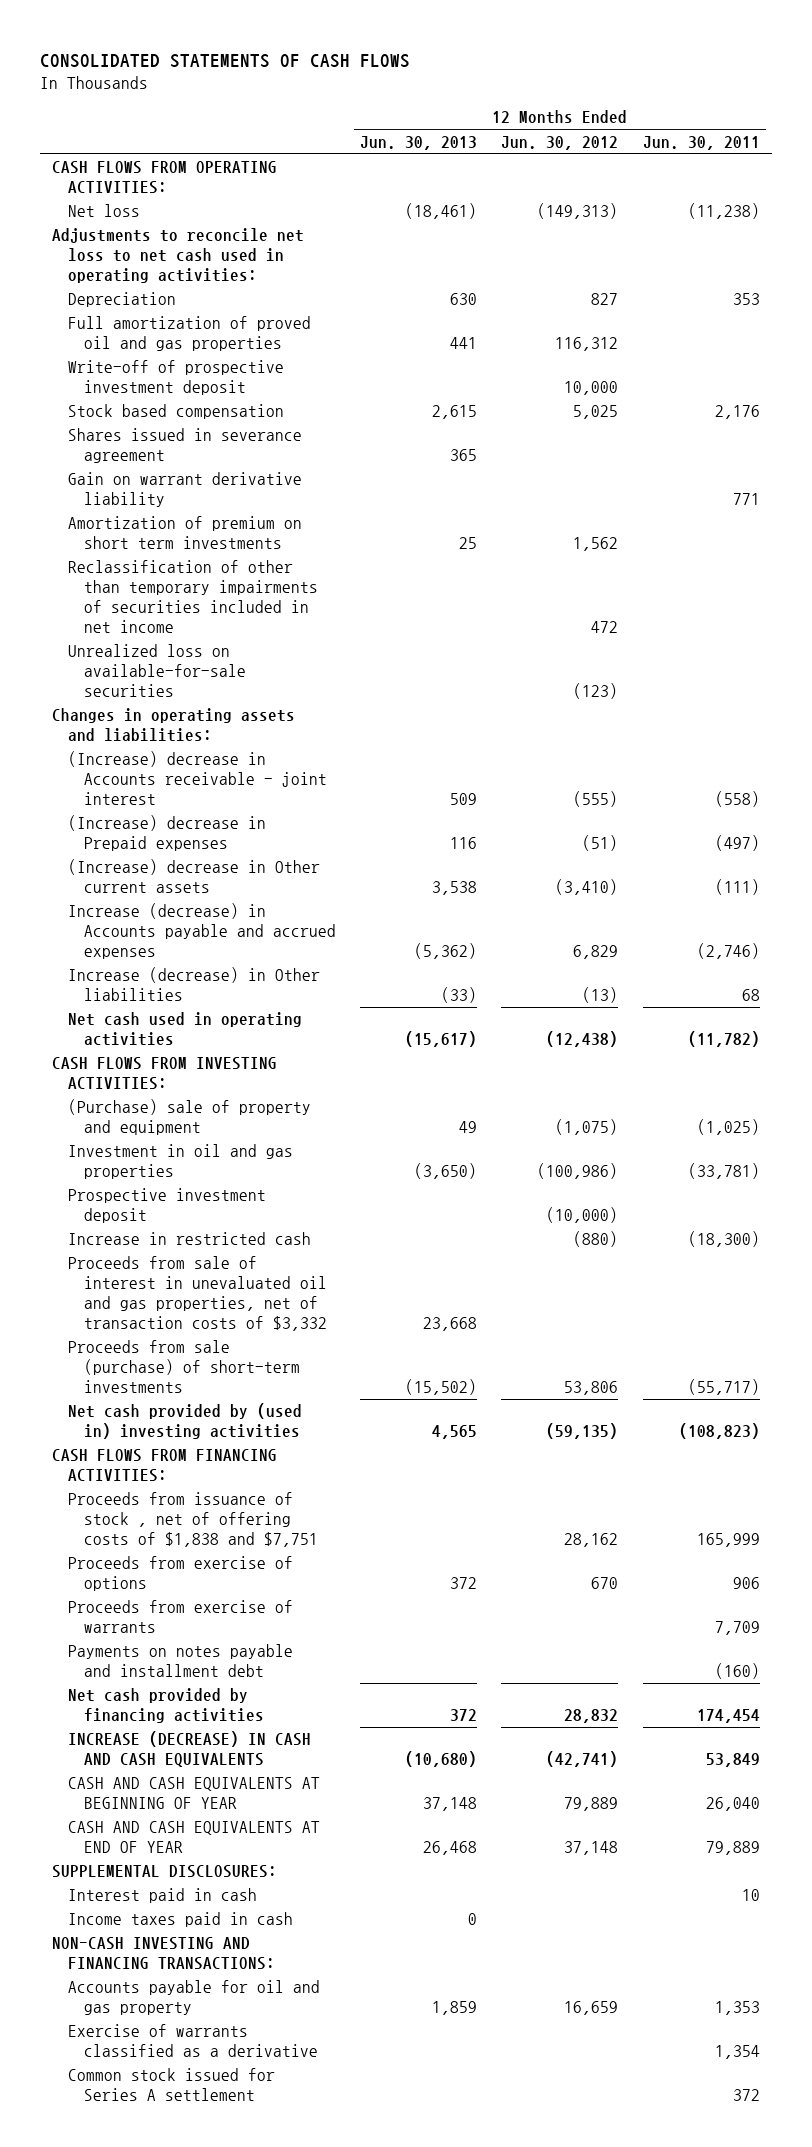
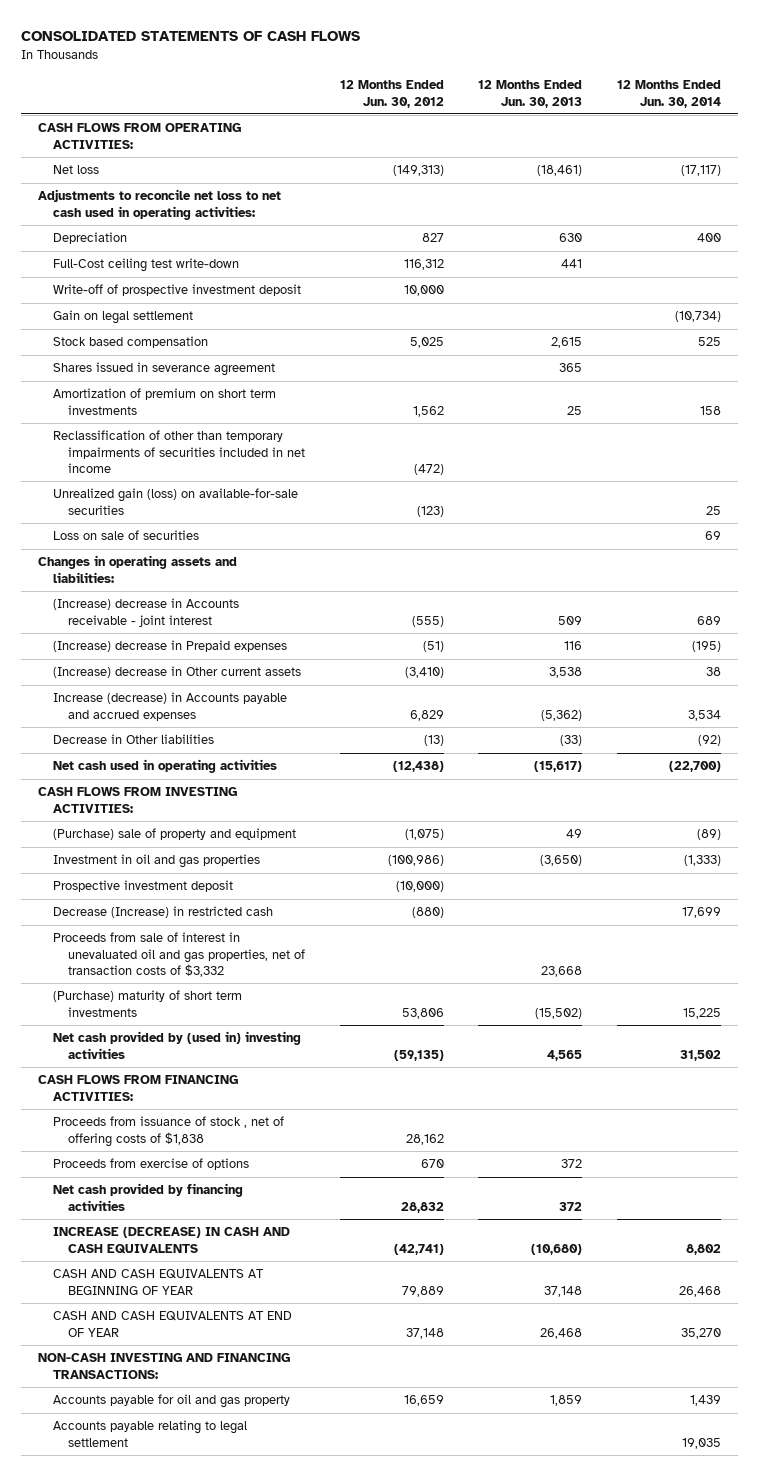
- | 12 Months Ended Jun. 30, 2013 | 12 Months Ended Jun. 30, 2012 | 12 Months Ended Jun. 30, 2011
+ | 12 Months Ended Jun. 30, 2012 | 12 Months Ended Jun. 30, 2013 | 12 Months Ended Jun. 30, 2014
- Full amortization of proved oil and gas properties | 441 | 116,312 |
+ Full-Cost ceiling test write-down | 116,312 | 441 |
+ Gain on legal settlement | | | (10,734)
- Gain on warrant derivative liability | | | 771
- Reclassification of other than temporary impairments of securities included in net income | | 472 |
- Unrealized loss on available-for-sale securities | | (123) |
+ Reclassification of other than temporary impairments of securities included in net income | (472) | |
+ Unrealized gain (loss) on available-for-sale securities | (123) | | 25
+ Loss on sale of securities | | | 69
- Increase (decrease) in Other liabilities | (33) | (13) | 68
+ Decrease in Other liabilities | (13) | (33) | (92)
- Increase in restricted cash | | (880) | (18,300)
+ Decrease (Increase) in restricted cash | (880) | | 17,699
- Proceeds from sale (purchase) of short-term investments | (15,502) | 53,806 | (55,717)
+ (Purchase) maturity of short term investments | 53,806 | (15,502) | 15,225
- Proceeds from issuance of stock , net of offering costs of $1,838 and $7,751 | | 28,162 | 165,999
+ Proceeds from issuance of stock , net of offering costs of $1,838 | 28,162 | |
- Proceeds from exercise of warrants | | | 7,709
- Payments on notes payable and installment debt | | | (160)
- SUPPLEMENTAL DISCLOSURES:
- Interest paid in cash | | | 10
- Income taxes paid in cash | 0 | |
- Exercise of warrants classified as a derivative | | | 1,354
- Common stock issued for Series A settlement | | | 372
+ Accounts payable relating to legal settlement | | | 19,035

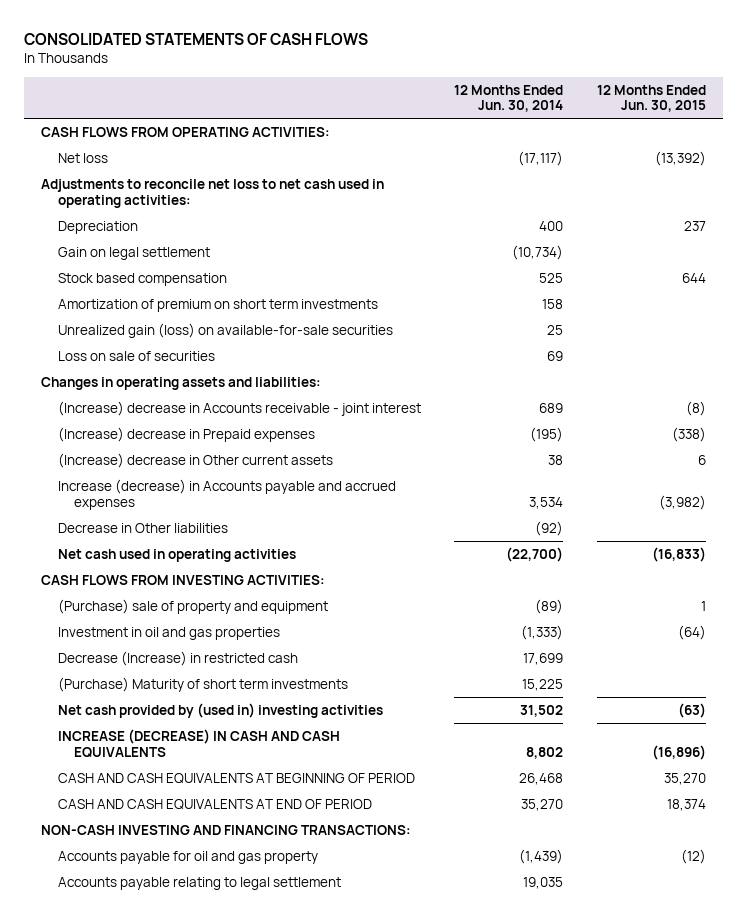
- | 12 Months Ended Jun. 30, 2012 | 12 Months Ended Jun. 30, 2013 | 12 Months Ended Jun. 30, 2014
+ | 12 Months Ended Jun. 30, 2014 | 12 Months Ended Jun. 30, 2015
- Full-Cost ceiling test write-down | 116,312 | 441 |
- Write-off of prospective investment deposit | 10,000 | |
- Shares issued in severance agreement | | 365 |
- Reclassification of other than temporary impairments of securities included in net income | (472) | |
- Prospective investment deposit | (10,000) | |
- Proceeds from sale of interest in unevaluated oil and gas properties, net of transaction costs of $3,332 | | 23,668 |
- (Purchase) maturity of short term investments | 53,806 | (15,502) | 15,225
+ (Purchase) Maturity of short term investments | 15,225 |
- CASH FLOWS FROM FINANCING ACTIVITIES:
- Proceeds from issuance of stock , net of offering costs of $1,838 | 28,162 | |
- Proceeds from exercise of options | 670 | 372 |
- Net cash provided by financing activities | 28,832 | 372 |
- CASH AND CASH EQUIVALENTS AT BEGINNING OF YEAR | 79,889 | 37,148 | 26,468
- CASH AND CASH EQUIVALENTS AT END OF YEAR | 37,148 | 26,468 | 35,270
+ CASH AND CASH EQUIVALENTS AT BEGINNING OF PERIOD | 26,468 | 35,270
+ CASH AND CASH EQUIVALENTS AT END OF PERIOD | 35,270 | 18,374
- Accounts payable for oil and gas property | 16,659 | 1,859 | 1,439
+ Accounts payable for oil and gas property | (1,439) | (12)

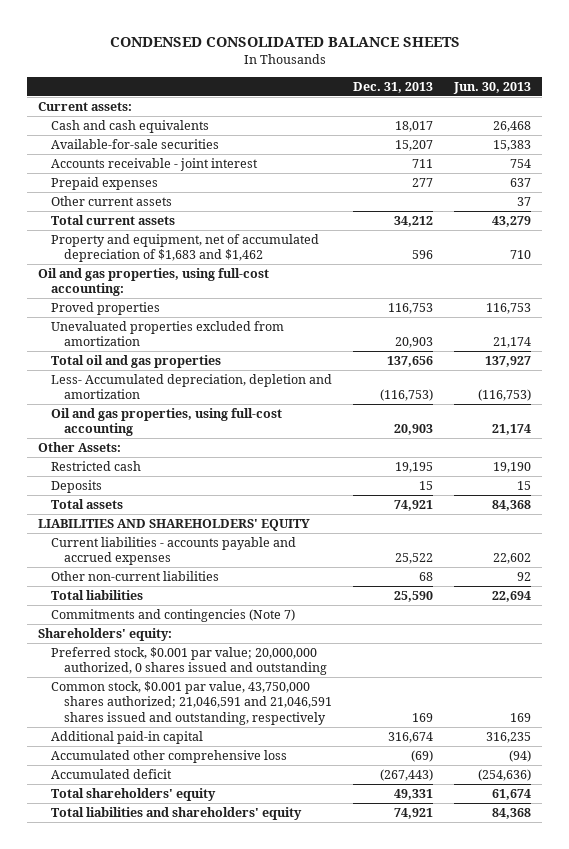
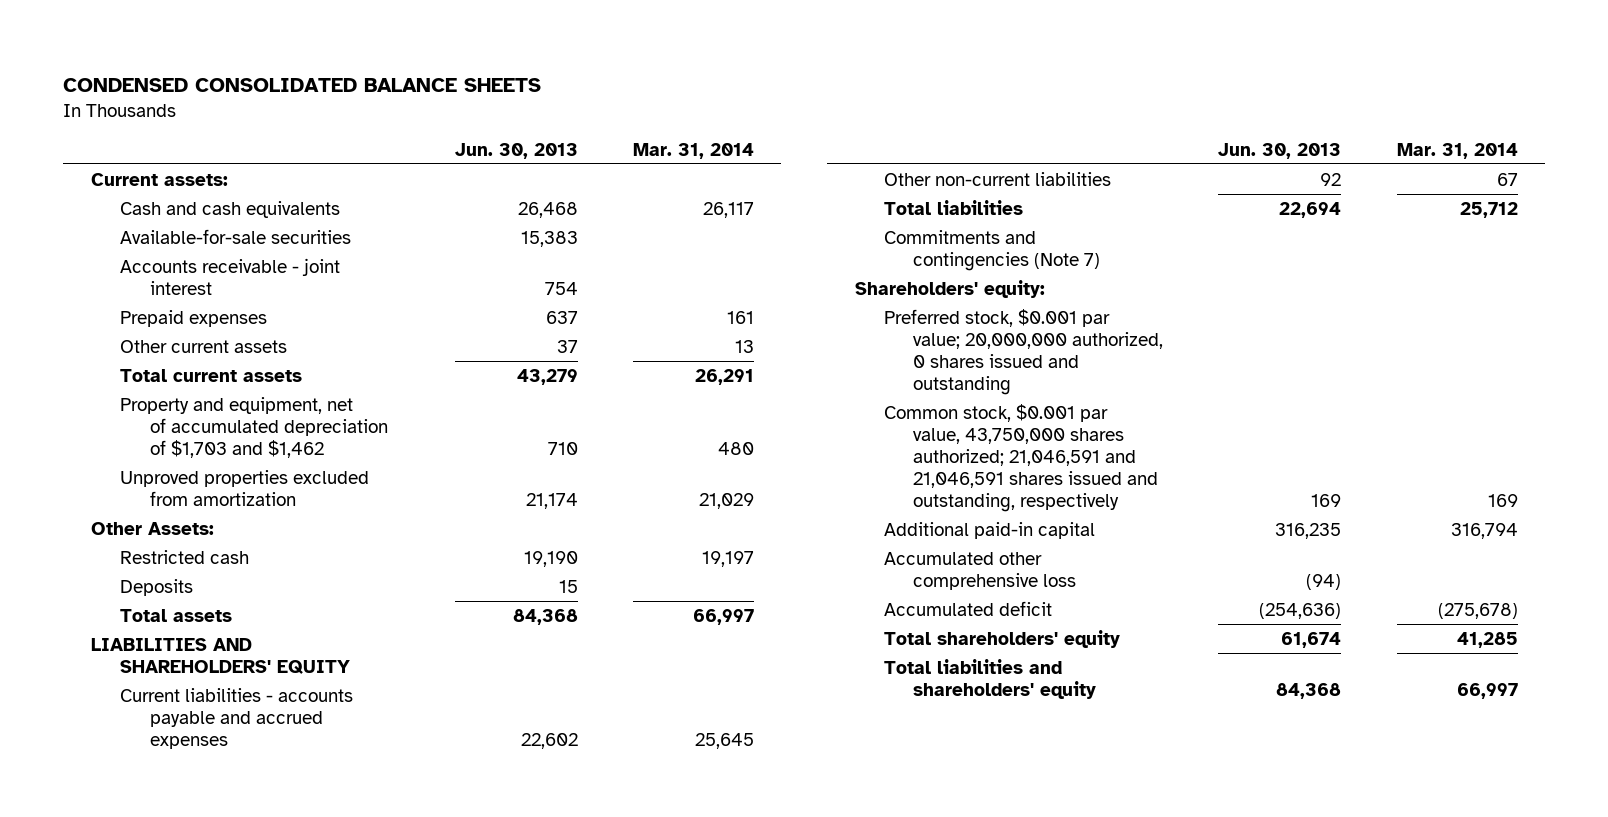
- | Dec. 31, 2013 | Jun. 30, 2013
+ | Jun. 30, 2013 | Mar. 31, 2014
- Property and equipment, net of accumulated depreciation of $1,683 and $1,462 | 596 | 710
- Oil and gas properties, using full-cost accounting:
- Proved properties | 116,753 | 116,753
- Unevaluated properties excluded from amortization | 20,903 | 21,174
- Total oil and gas properties | 137,656 | 137,927
- Less- Accumulated depreciation, depletion and amortization | (116,753) | (116,753)
- Oil and gas properties, using full-cost accounting | 20,903 | 21,174
+ Property and equipment, net of accumulated depreciation of $1,703 and $1,462 | 710 | 480
+ Unproved properties excluded from amortization | 21,174 | 21,029

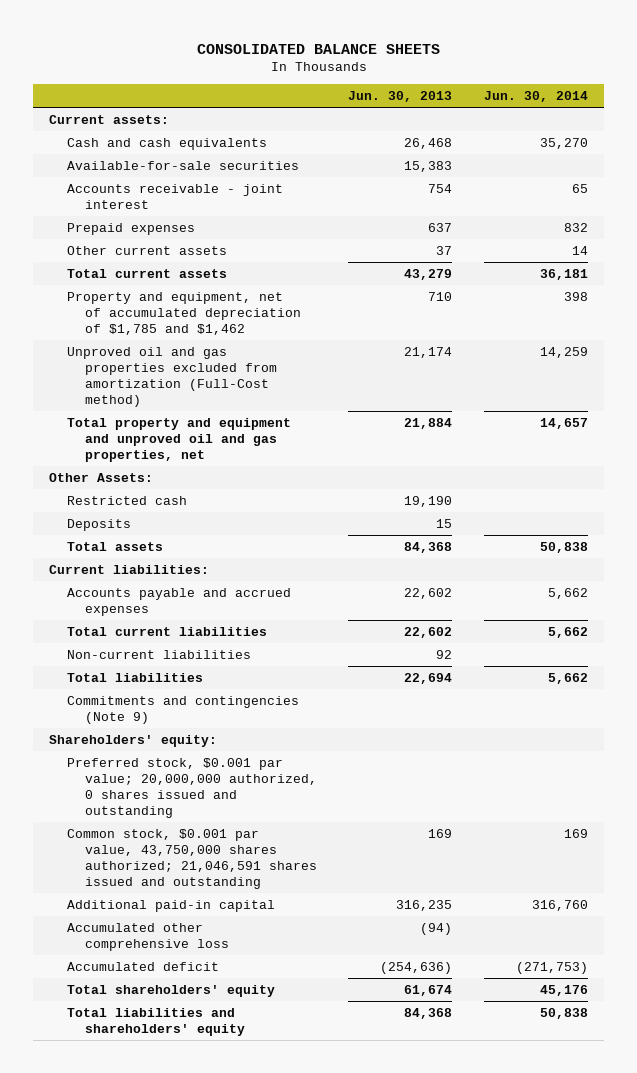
- CONDENSED CONSOLIDATED BALANCE SHEETS
+ CONSOLIDATED BALANCE SHEETS
- | Jun. 30, 2013 | Mar. 31, 2014
+ | Jun. 30, 2013 | Jun. 30, 2014
- Property and equipment, net of accumulated depreciation of $1,703 and $1,462 | 710 | 480
- Unproved properties excluded from amortization | 21,174 | 21,029
+ Property and equipment, net of accumulated depreciation of $1,785 and $1,462 | 710 | 398
+ Unproved oil and gas properties excluded from amortization (Full-Cost method) | 21,174 | 14,259
+ Total property and equipment and unproved oil and gas properties, net | 21,884 | 14,657
- LIABILITIES AND SHAREHOLDERS' EQUITY
- Current liabilities - accounts payable and accrued expenses | 22,602 | 25,645
- Other non-current liabilities | 92 | 67
+ Current liabilities:
+ Accounts payable and accrued expenses | 22,602 | 5,662
+ Total current liabilities | 22,602 | 5,662
+ Non-current liabilities | 92 |
- Commitments and contingencies (Note 7)
+ Commitments and contingencies (Note 9)
- Common stock, $0.001 par value, 43,750,000 shares authorized; 21,046,591 and 21,046,591 shares issued and outstanding, respectively | 169 | 169
+ Common stock, $0.001 par value, 43,750,000 shares authorized; 21,046,591 shares issued and outstanding | 169 | 169

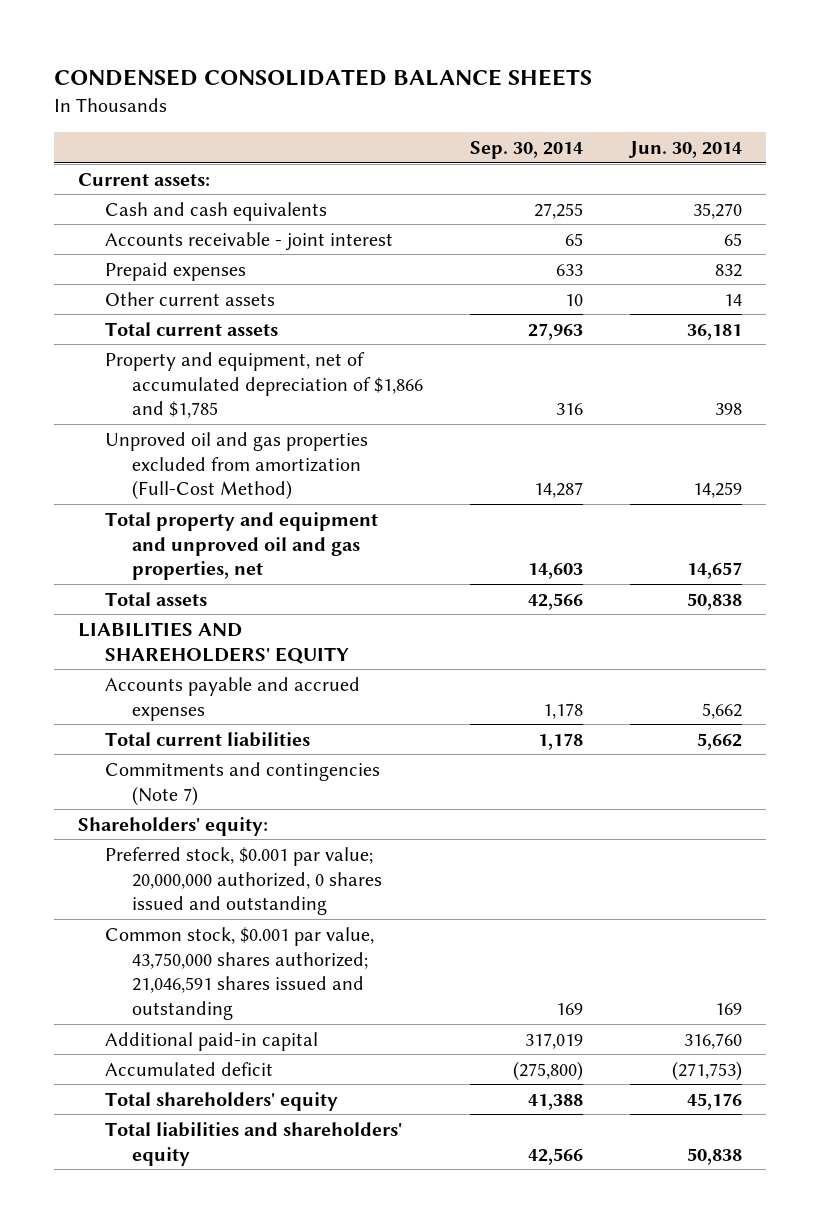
- CONSOLIDATED BALANCE SHEETS
+ CONDENSED CONSOLIDATED BALANCE SHEETS
- | Jun. 30, 2013 | Jun. 30, 2014
+ | Sep. 30, 2014 | Jun. 30, 2014
- Available-for-sale securities | 15,383 |
- Property and equipment, net of accumulated depreciation of $1,785 and $1,462 | 710 | 398
- Unproved oil and gas properties excluded from amortization (Full-Cost method) | 21,174 | 14,259
+ Property and equipment, net of accumulated depreciation of $1,866 and $1,785 | 316 | 398
+ Unproved oil and gas properties excluded from amortization (Full-Cost Method) | 14,287 | 14,259
- Other Assets:
- Restricted cash | 19,190 |
- Deposits | 15 |
- Current liabilities:
+ LIABILITIES AND SHAREHOLDERS' EQUITY
- Non-current liabilities | 92 |
- Total liabilities | 22,694 | 5,662
- Commitments and contingencies (Note 9)
+ Commitments and contingencies (Note 7)
- Accumulated other comprehensive loss | (94) |

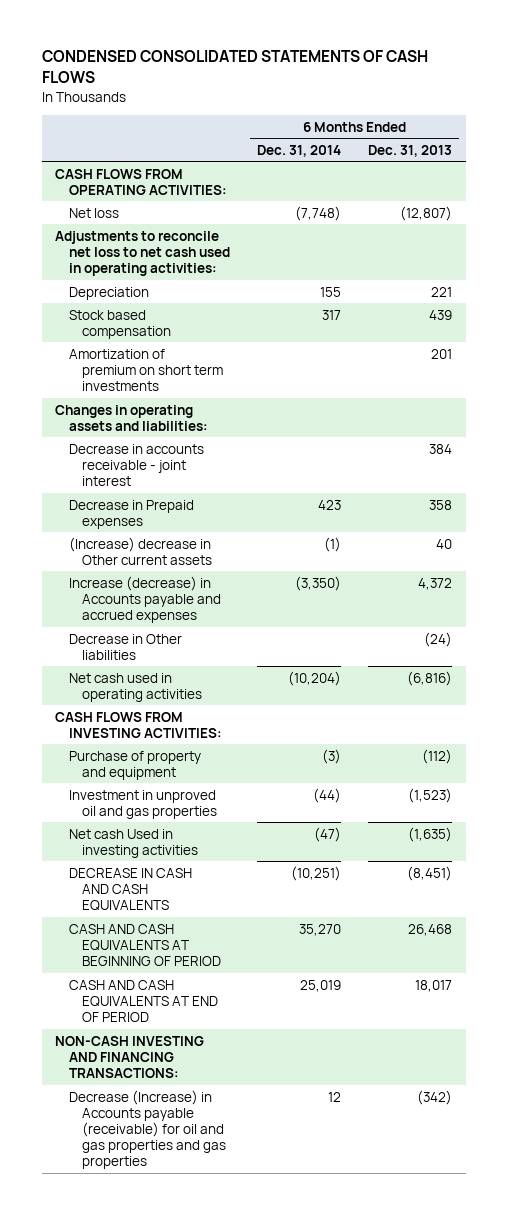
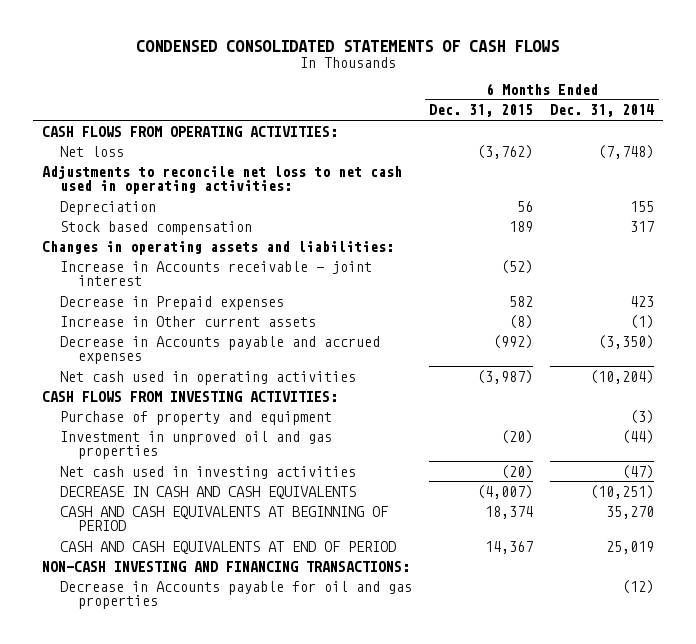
- | 6 Months Ended Dec. 31, 2014 | 6 Months Ended Dec. 31, 2013
+ | 6 Months Ended Dec. 31, 2015 | 6 Months Ended Dec. 31, 2014
- Amortization of premium on short term investments | | 201
- Decrease in accounts receivable - joint interest | | 384
+ Increase in Accounts receivable - joint interest | (52) |
- (Increase) decrease in Other current assets | (1) | 40
- Increase (decrease) in Accounts payable and accrued expenses | (3,350) | 4,372
- Decrease in Other liabilities | | (24)
+ Increase in Other current assets | (8) | (1)
+ Decrease in Accounts payable and accrued expenses | (992) | (3,350)
- Net cash Used in investing activities | (47) | (1,635)
+ Net cash used in investing activities | (20) | (47)
- Decrease (Increase) in Accounts payable (receivable) for oil and gas properties and gas properties | 12 | (342)
+ Decrease in Accounts payable for oil and gas properties | | (12)

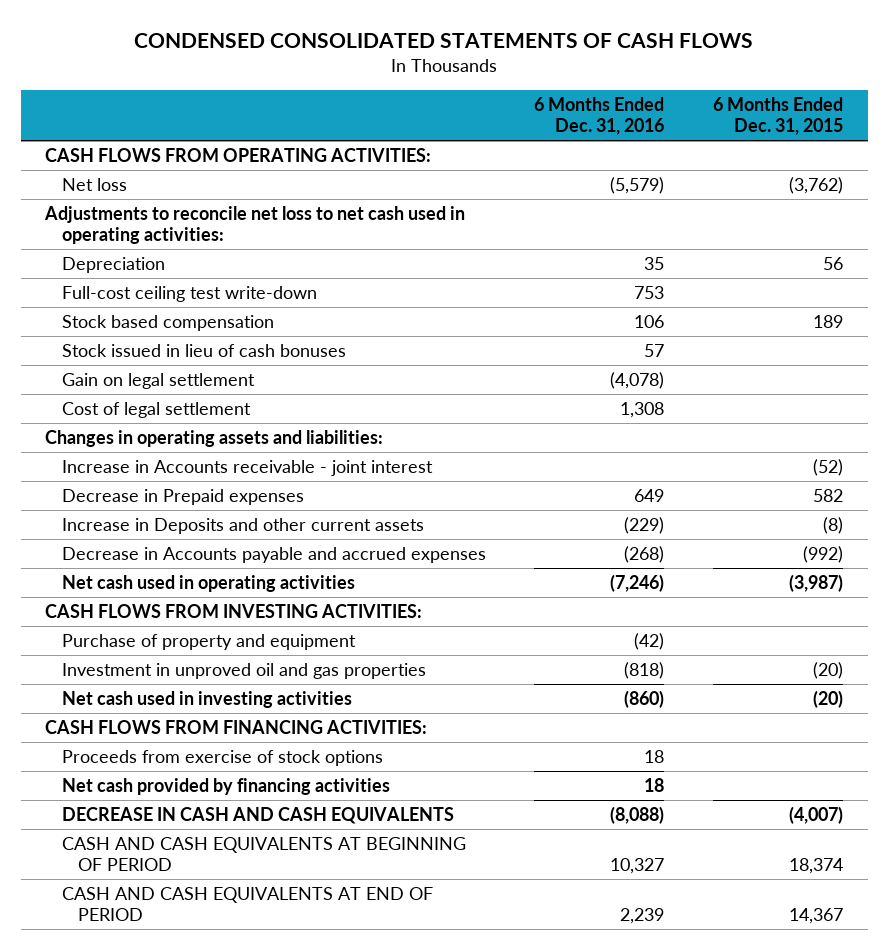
- | 6 Months Ended Dec. 31, 2015 | 6 Months Ended Dec. 31, 2014
+ | 6 Months Ended Dec. 31, 2016 | 6 Months Ended Dec. 31, 2015
+ Full-cost ceiling test write-down | 753 |
+ Stock issued in lieu of cash bonuses | 57 |
+ Gain on legal settlement | (4,078) |
+ Cost of legal settlement | 1,308 |
- Increase in Other current assets | (8) | (1)
+ Increase in Deposits and other current assets | (229) | (8)
+ CASH FLOWS FROM FINANCING ACTIVITIES:
+ Proceeds from exercise of stock options | 18 |
+ Net cash provided by financing activities | 18 |
- NON-CASH INVESTING AND FINANCING TRANSACTIONS:
- Decrease in Accounts payable for oil and gas properties | | (12)

